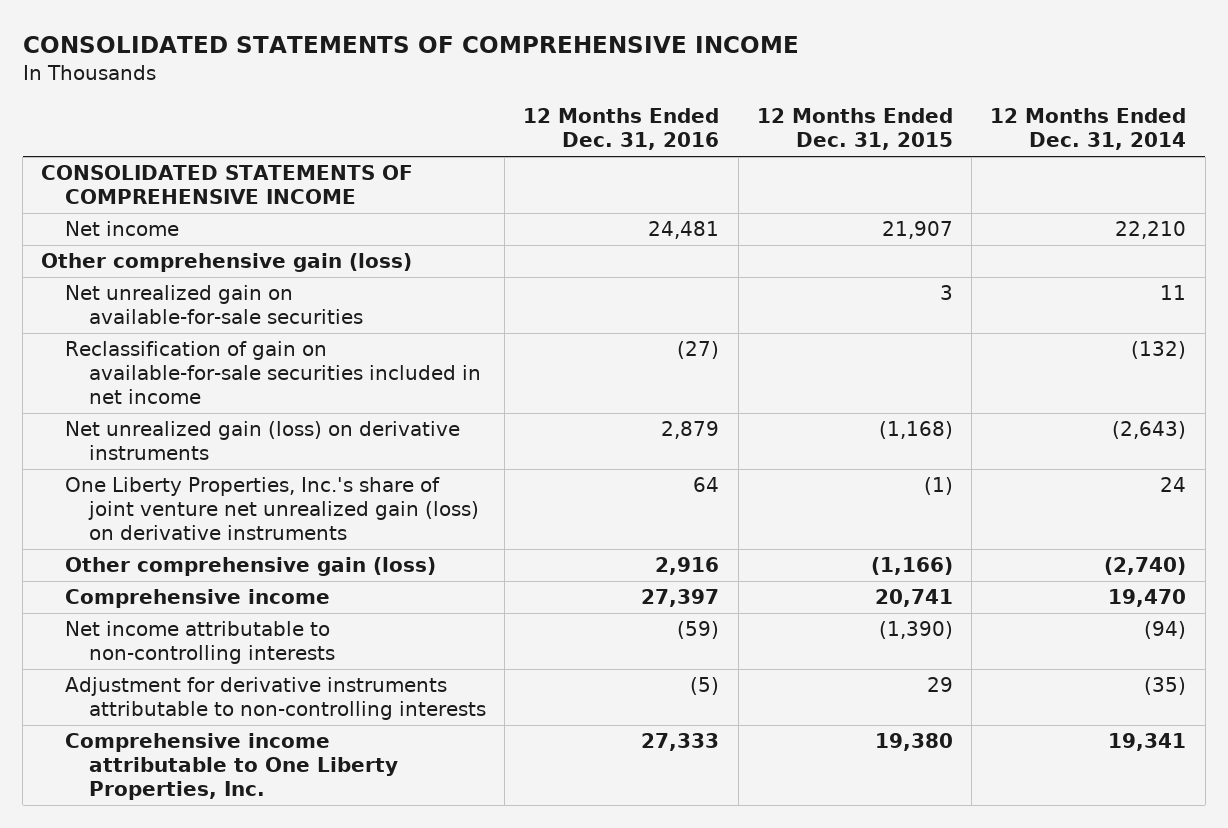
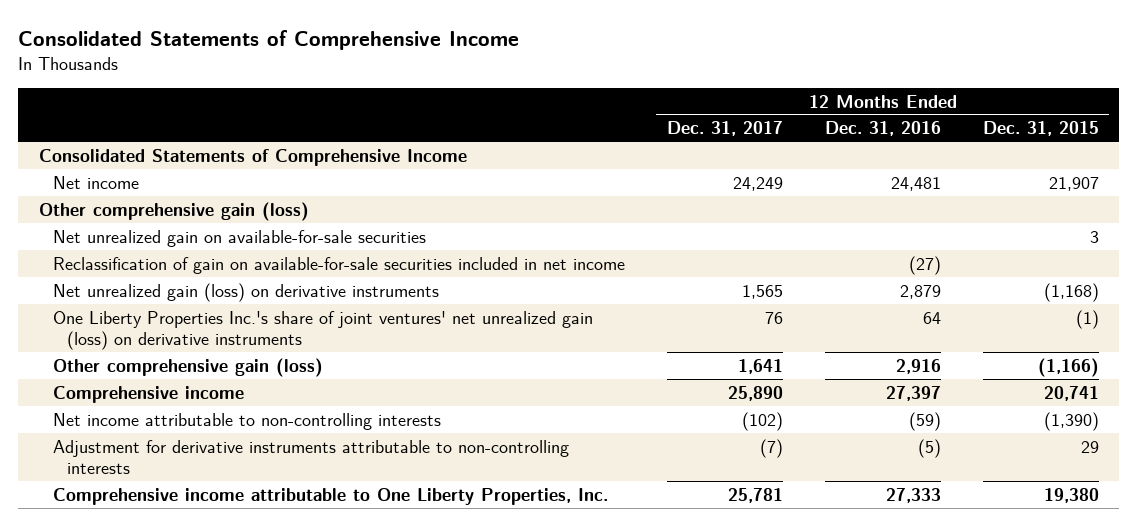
- CONSOLIDATED STATEMENTS OF COMPREHENSIVE INCOME
+ Consolidated Statements of Comprehensive Income
- | 12 Months Ended Dec. 31, 2016 | 12 Months Ended Dec. 31, 2015 | 12 Months Ended Dec. 31, 2014
+ | 12 Months Ended Dec. 31, 2017 | 12 Months Ended Dec. 31, 2016 | 12 Months Ended Dec. 31, 2015
- CONSOLIDATED STATEMENTS OF COMPREHENSIVE INCOME
+ Consolidated Statements of Comprehensive Income
- One Liberty Properties, Inc.'s share of joint venture net unrealized gain (loss) on derivative instruments | 64 | (1) | 24
+ One Liberty Properties Inc.'s share of joint ventures' net unrealized gain (loss) on derivative instruments | 76 | 64 | (1)

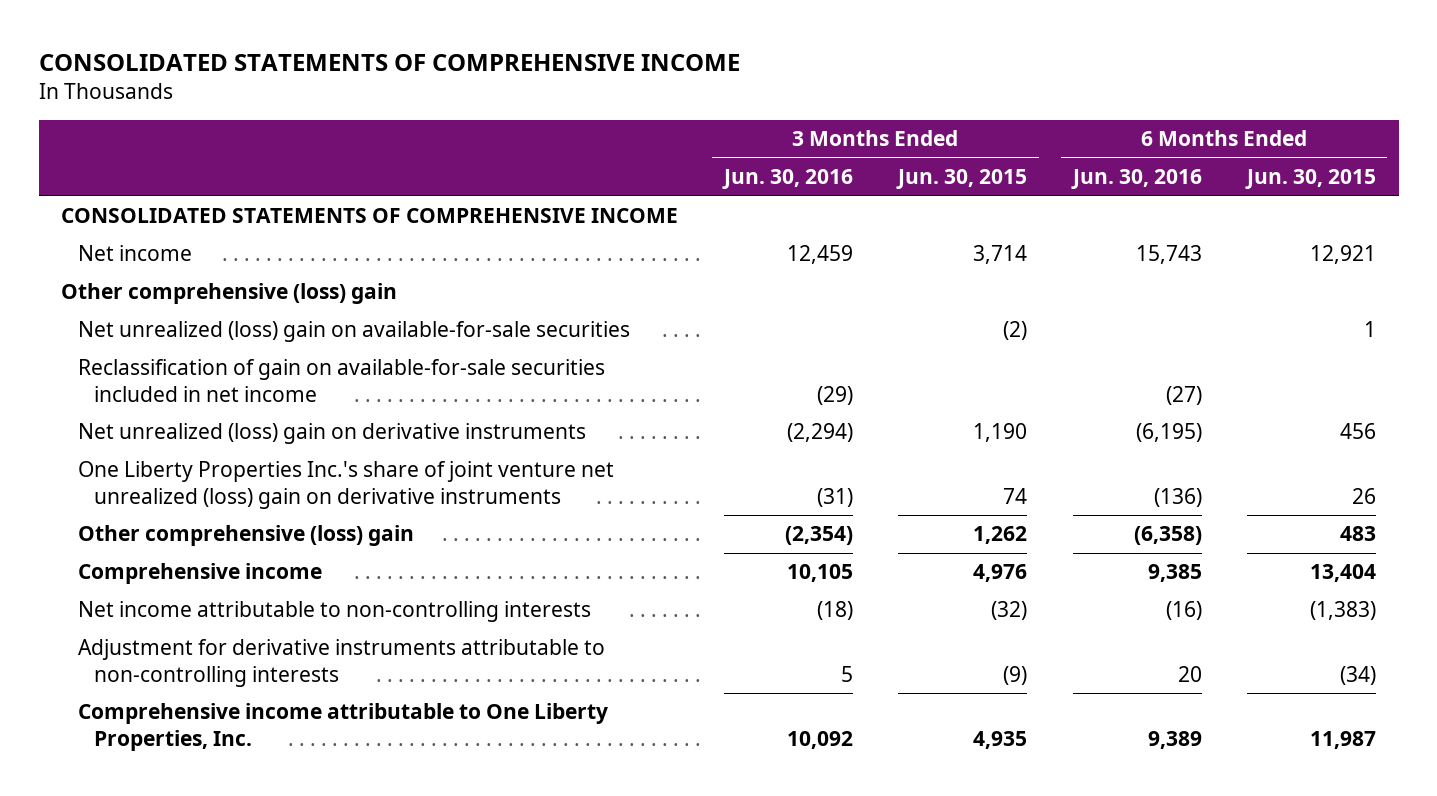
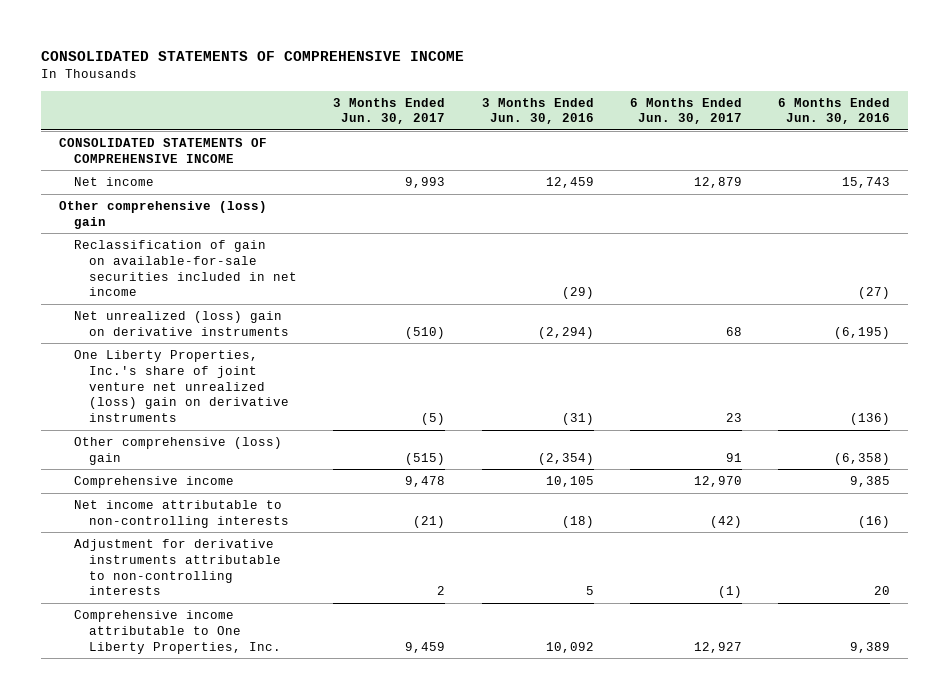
- | 3 Months Ended Jun. 30, 2016 | 3 Months Ended Jun. 30, 2015 | 6 Months Ended Jun. 30, 2016 | 6 Months Ended Jun. 30, 2015
+ | 3 Months Ended Jun. 30, 2017 | 3 Months Ended Jun. 30, 2016 | 6 Months Ended Jun. 30, 2017 | 6 Months Ended Jun. 30, 2016
- Net unrealized (loss) gain on available-for-sale securities | | (2) | | 1
- One Liberty Properties Inc.'s share of joint venture net unrealized (loss) gain on derivative instruments | (31) | 74 | (136) | 26
+ One Liberty Properties, Inc.'s share of joint venture net unrealized (loss) gain on derivative instruments | (5) | (31) | 23 | (136)

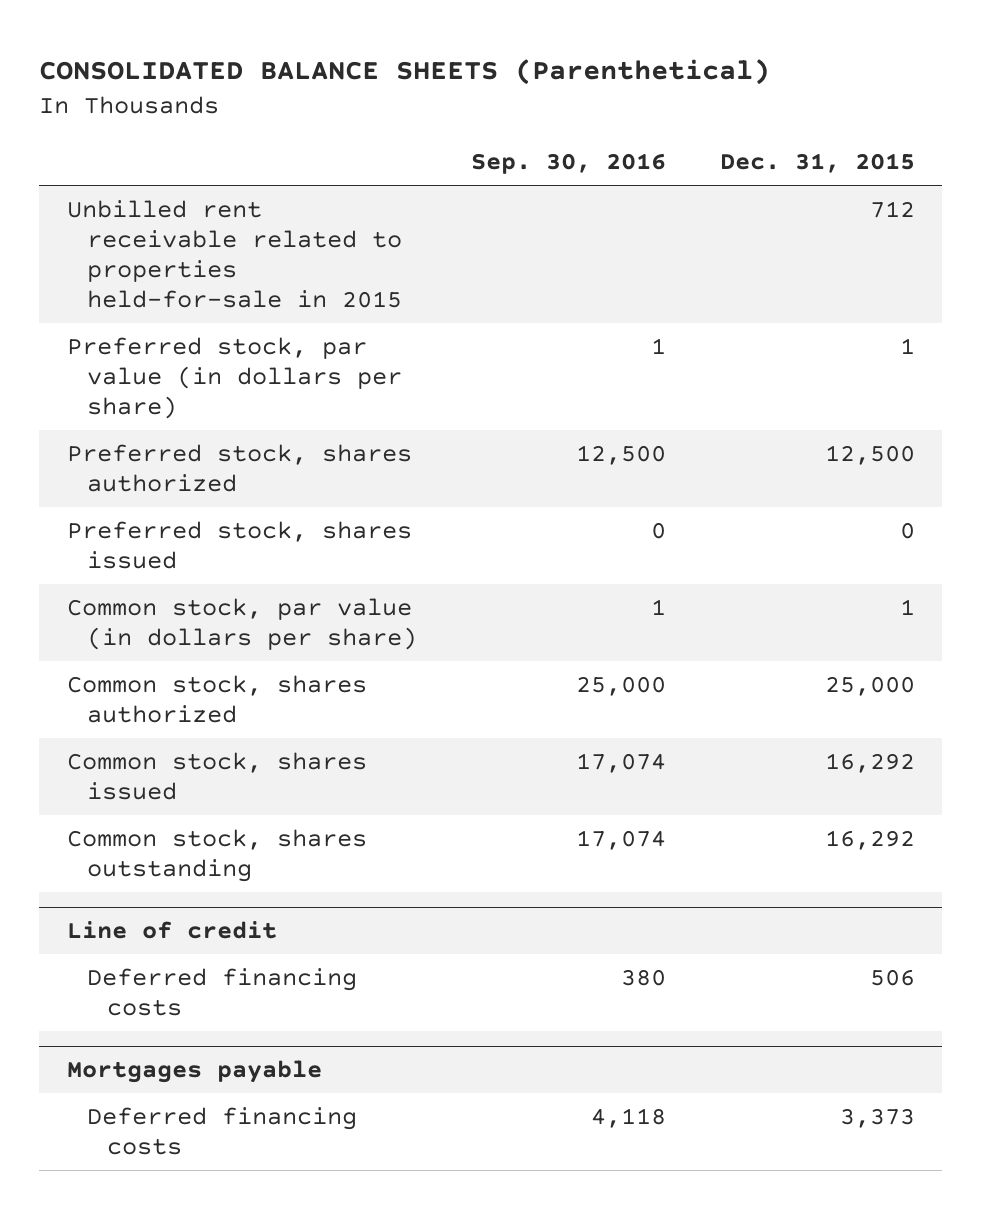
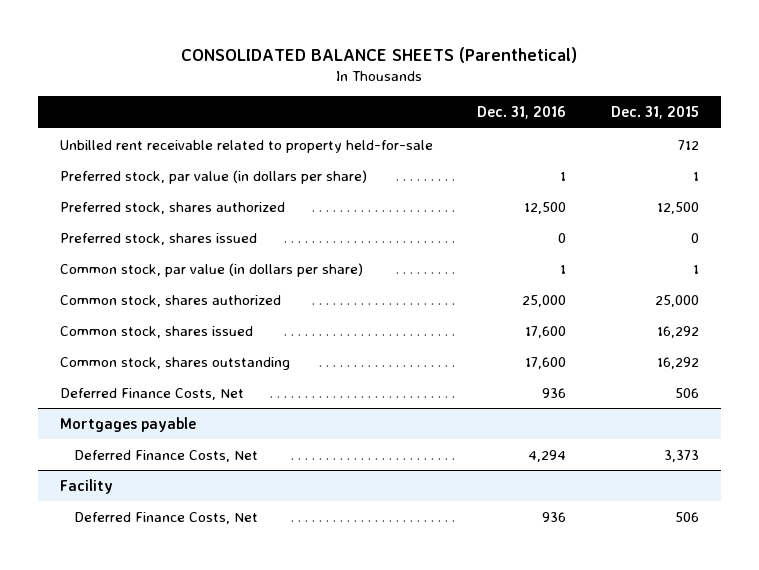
- | Sep. 30, 2016 | Dec. 31, 2015
+ | Dec. 31, 2016 | Dec. 31, 2015
- Unbilled rent receivable related to properties held-for-sale in 2015 | | 712
+ Unbilled rent receivable related to property held-for-sale | | 712
- Line of credit
- Deferred financing costs | 380 | 506
+ Deferred Finance Costs, Net | 936 | 506
@ Mortgages payable
- Deferred financing costs | 4,118 | 3,373
+ Deferred Finance Costs, Net | 4,294 | 3,373
+ Facility
+ Deferred Finance Costs, Net | 936 | 506

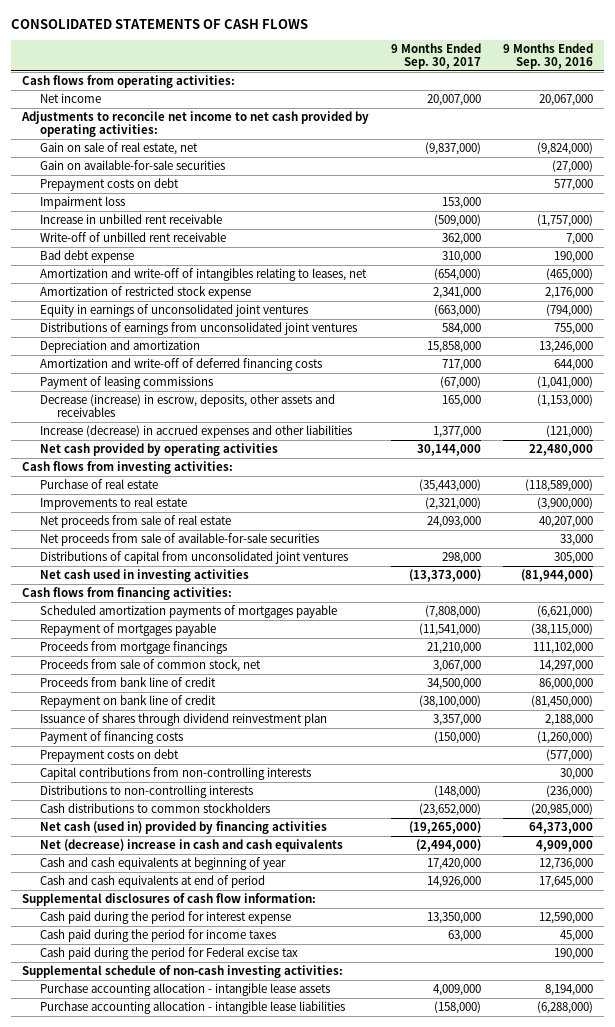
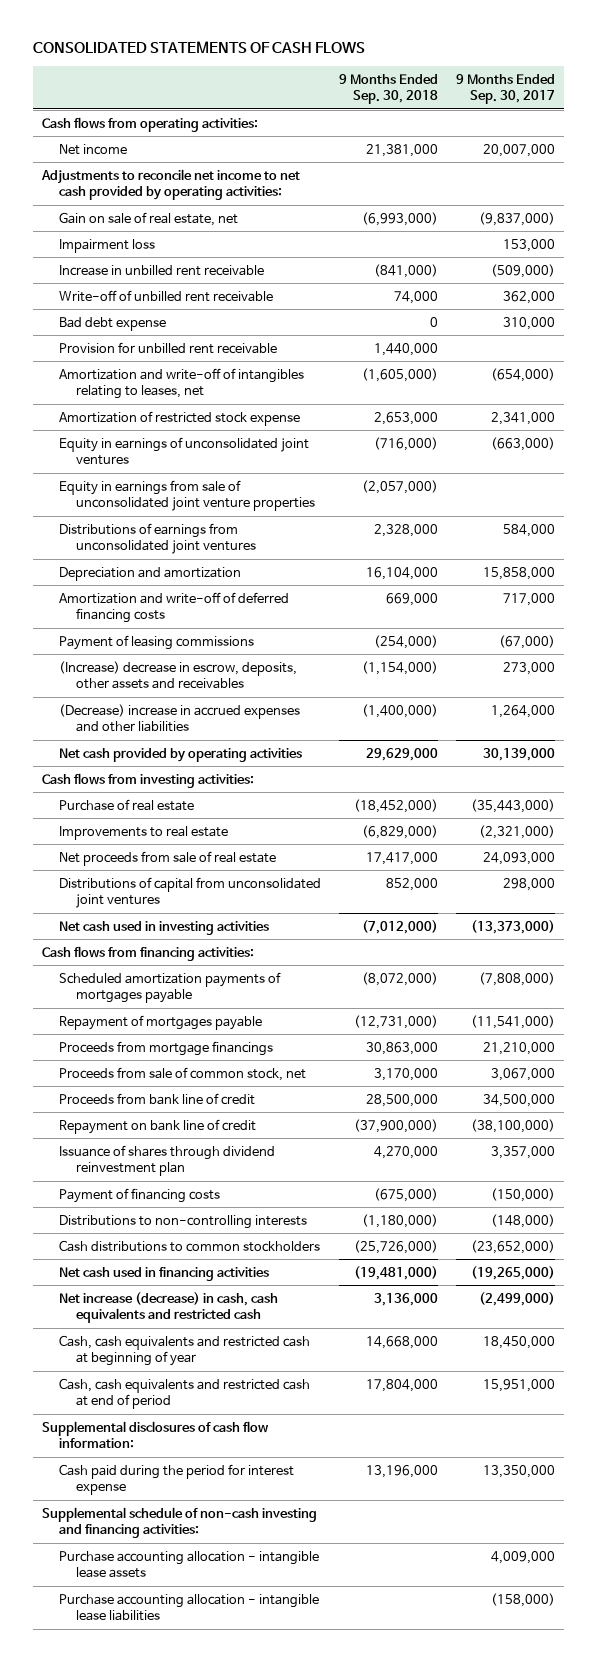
- | 9 Months Ended Sep. 30, 2017 | 9 Months Ended Sep. 30, 2016
+ | 9 Months Ended Sep. 30, 2018 | 9 Months Ended Sep. 30, 2017
- Gain on available-for-sale securities | | (27,000)
- Prepayment costs on debt | | 577,000
+ Provision for unbilled rent receivable | 1,440,000 |
+ Equity in earnings from sale of unconsolidated joint venture properties | (2,057,000) |
- Decrease (increase) in escrow, deposits, other assets and receivables | 165,000 | (1,153,000)
- Increase (decrease) in accrued expenses and other liabilities | 1,377,000 | (121,000)
- Net cash provided by operating activities | 30,144,000 | 22,480,000
+ (Increase) decrease in escrow, deposits, other assets and receivables | (1,154,000) | 273,000
+ (Decrease) increase in accrued expenses and other liabilities | (1,400,000) | 1,264,000
+ Net cash provided by operating activities | 29,629,000 | 30,139,000
- Net proceeds from sale of available-for-sale securities | | 33,000
- Prepayment costs on debt | | (577,000)
- Capital contributions from non-controlling interests | | 30,000
- Net cash (used in) provided by financing activities | (19,265,000) | 64,373,000
- Net (decrease) increase in cash and cash equivalents | (2,494,000) | 4,909,000
- Cash and cash equivalents at beginning of year | 17,420,000 | 12,736,000
- Cash and cash equivalents at end of period | 14,926,000 | 17,645,000
+ Net cash used in financing activities | (19,481,000) | (19,265,000)
+ Net increase (decrease) in cash, cash equivalents and restricted cash | 3,136,000 | (2,499,000)
+ Cash, cash equivalents and restricted cash at beginning of year | 14,668,000 | 18,450,000
+ Cash, cash equivalents and restricted cash at end of period | 17,804,000 | 15,951,000
- Cash paid during the period for income taxes | 63,000 | 45,000
- Cash paid during the period for Federal excise tax | | 190,000
- Supplemental schedule of non-cash investing activities:
+ Supplemental schedule of non-cash investing and financing activities:

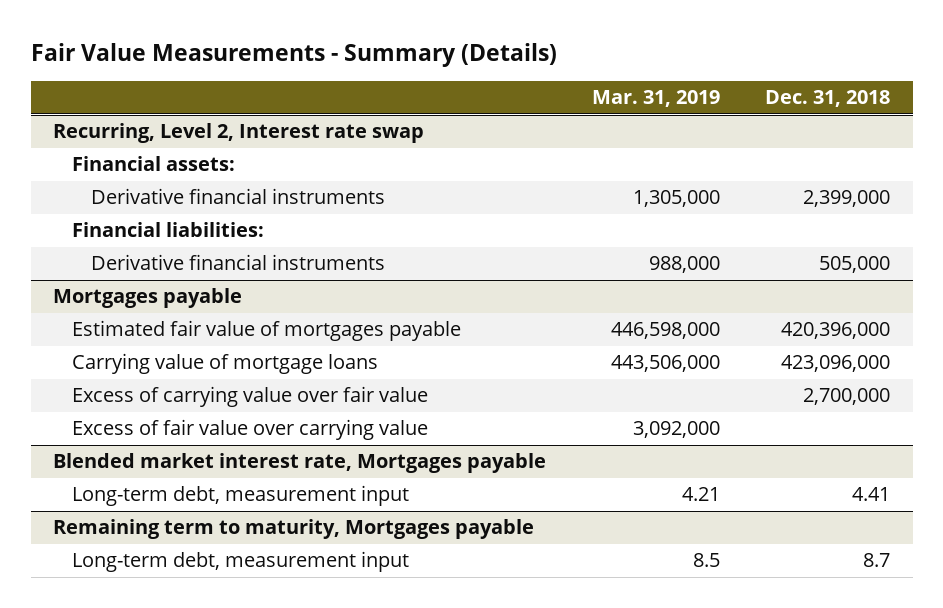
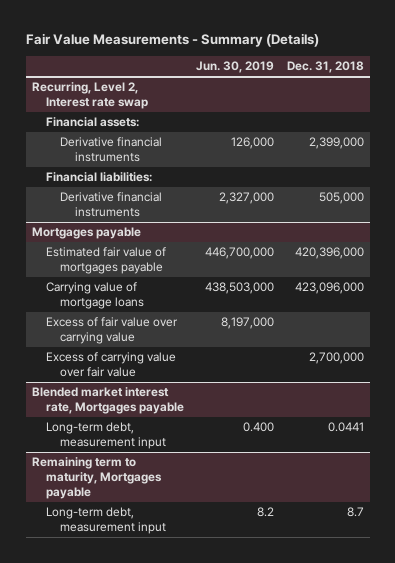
- | Mar. 31, 2019 | Dec. 31, 2018
+ | Jun. 30, 2019 | Dec. 31, 2018
@ Mortgages payable
moved down: Excess of carrying value over fair value | | 2,700,000
@ Blended market interest rate, Mortgages payable
- Long-term debt, measurement input | 4.21 | 4.41
+ Long-term debt, measurement input | 0.400 | 0.0441

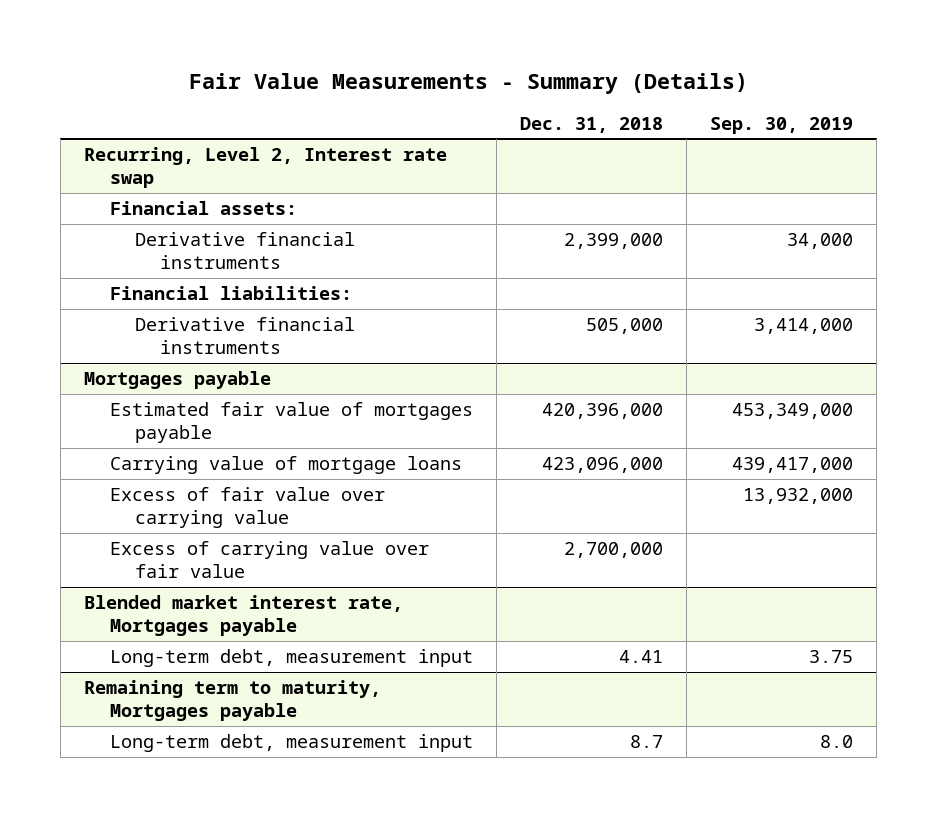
- | Jun. 30, 2019 | Dec. 31, 2018
+ | Dec. 31, 2018 | Sep. 30, 2019
@ Blended market interest rate, Mortgages payable
- Long-term debt, measurement input | 0.400 | 0.0441
+ Long-term debt, measurement input | 4.41 | 3.75

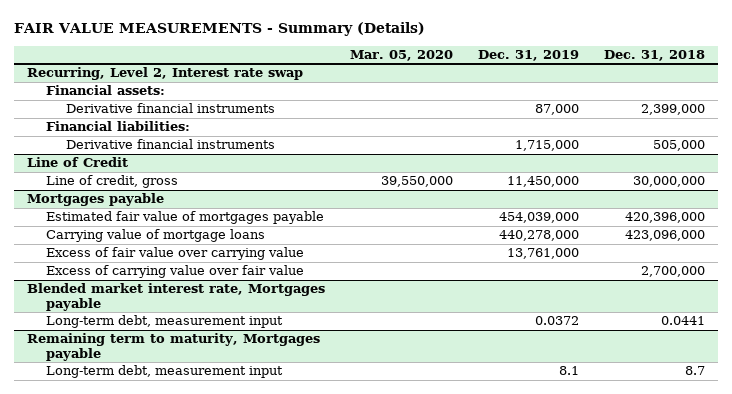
- Fair Value Measurements - Summary (Details)
+ FAIR VALUE MEASUREMENTS - Summary (Details)
- | Dec. 31, 2018 | Sep. 30, 2019
+ | Mar. 05, 2020 | Dec. 31, 2019 | Dec. 31, 2018
+ Line of Credit
+ Line of credit, gross | 39,550,000 | 11,450,000 | 30,000,000
@ Blended market interest rate, Mortgages payable
- Long-term debt, measurement input | 4.41 | 3.75
+ Long-term debt, measurement input | | 0.0372 | 0.0441

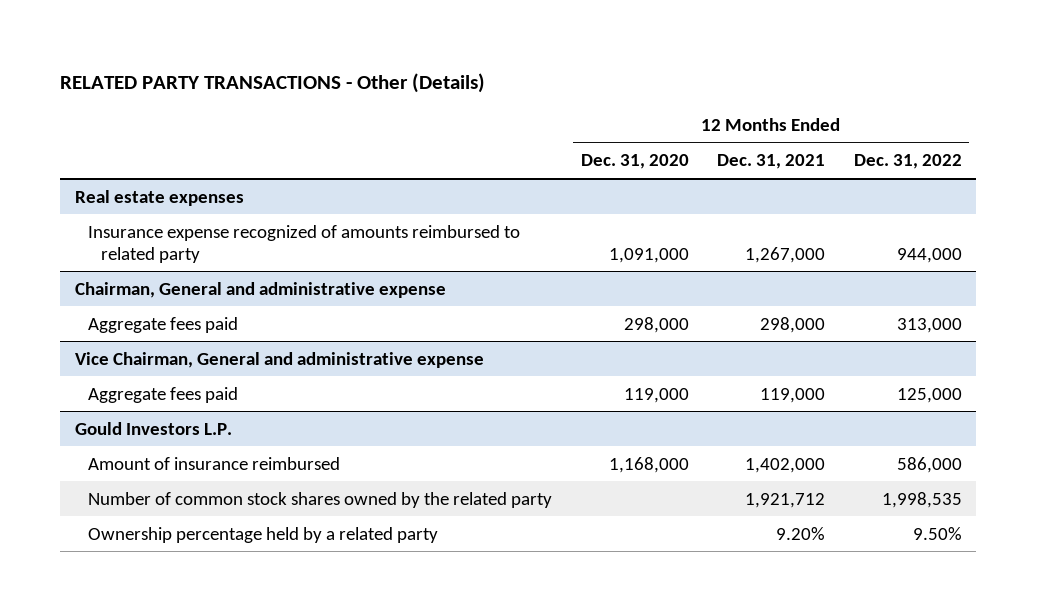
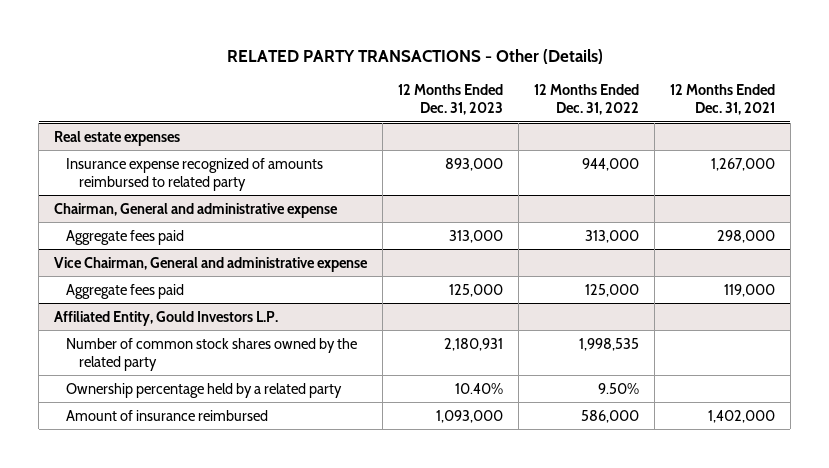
- | 12 Months Ended Dec. 31, 2020 | 12 Months Ended Dec. 31, 2021 | 12 Months Ended Dec. 31, 2022
+ | 12 Months Ended Dec. 31, 2023 | 12 Months Ended Dec. 31, 2022 | 12 Months Ended Dec. 31, 2021
- Gould Investors L.P.
+ Affiliated Entity, Gould Investors L.P.
+ Number of common stock shares owned by the related party | 2,180,931 | 1,998,535 |
+ Ownership percentage held by a related party | 10.40% | 9.50% |
- Number of common stock shares owned by the related party | | 1,921,712 | 1,998,535
- Ownership percentage held by a related party | | 9.20% | 9.50%

